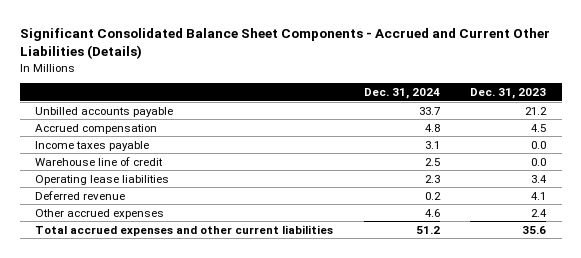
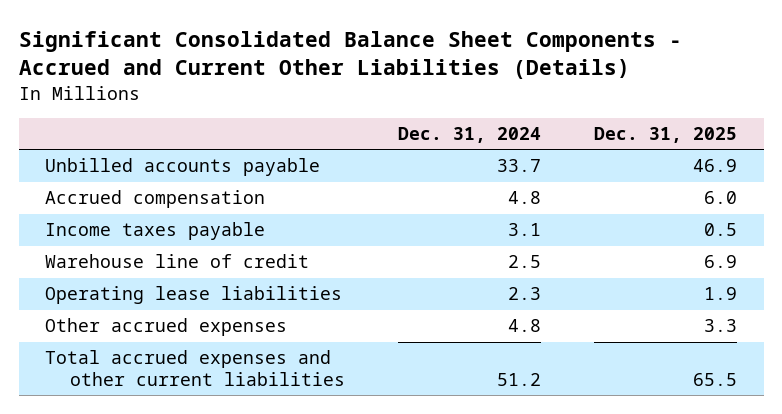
- | Dec. 31, 2024 | Dec. 31, 2023
+ | Dec. 31, 2024 | Dec. 31, 2025
- Deferred revenue | 0.2 | 4.1
- Other accrued expenses | 4.6 | 2.4
+ Other accrued expenses | 4.8 | 3.3

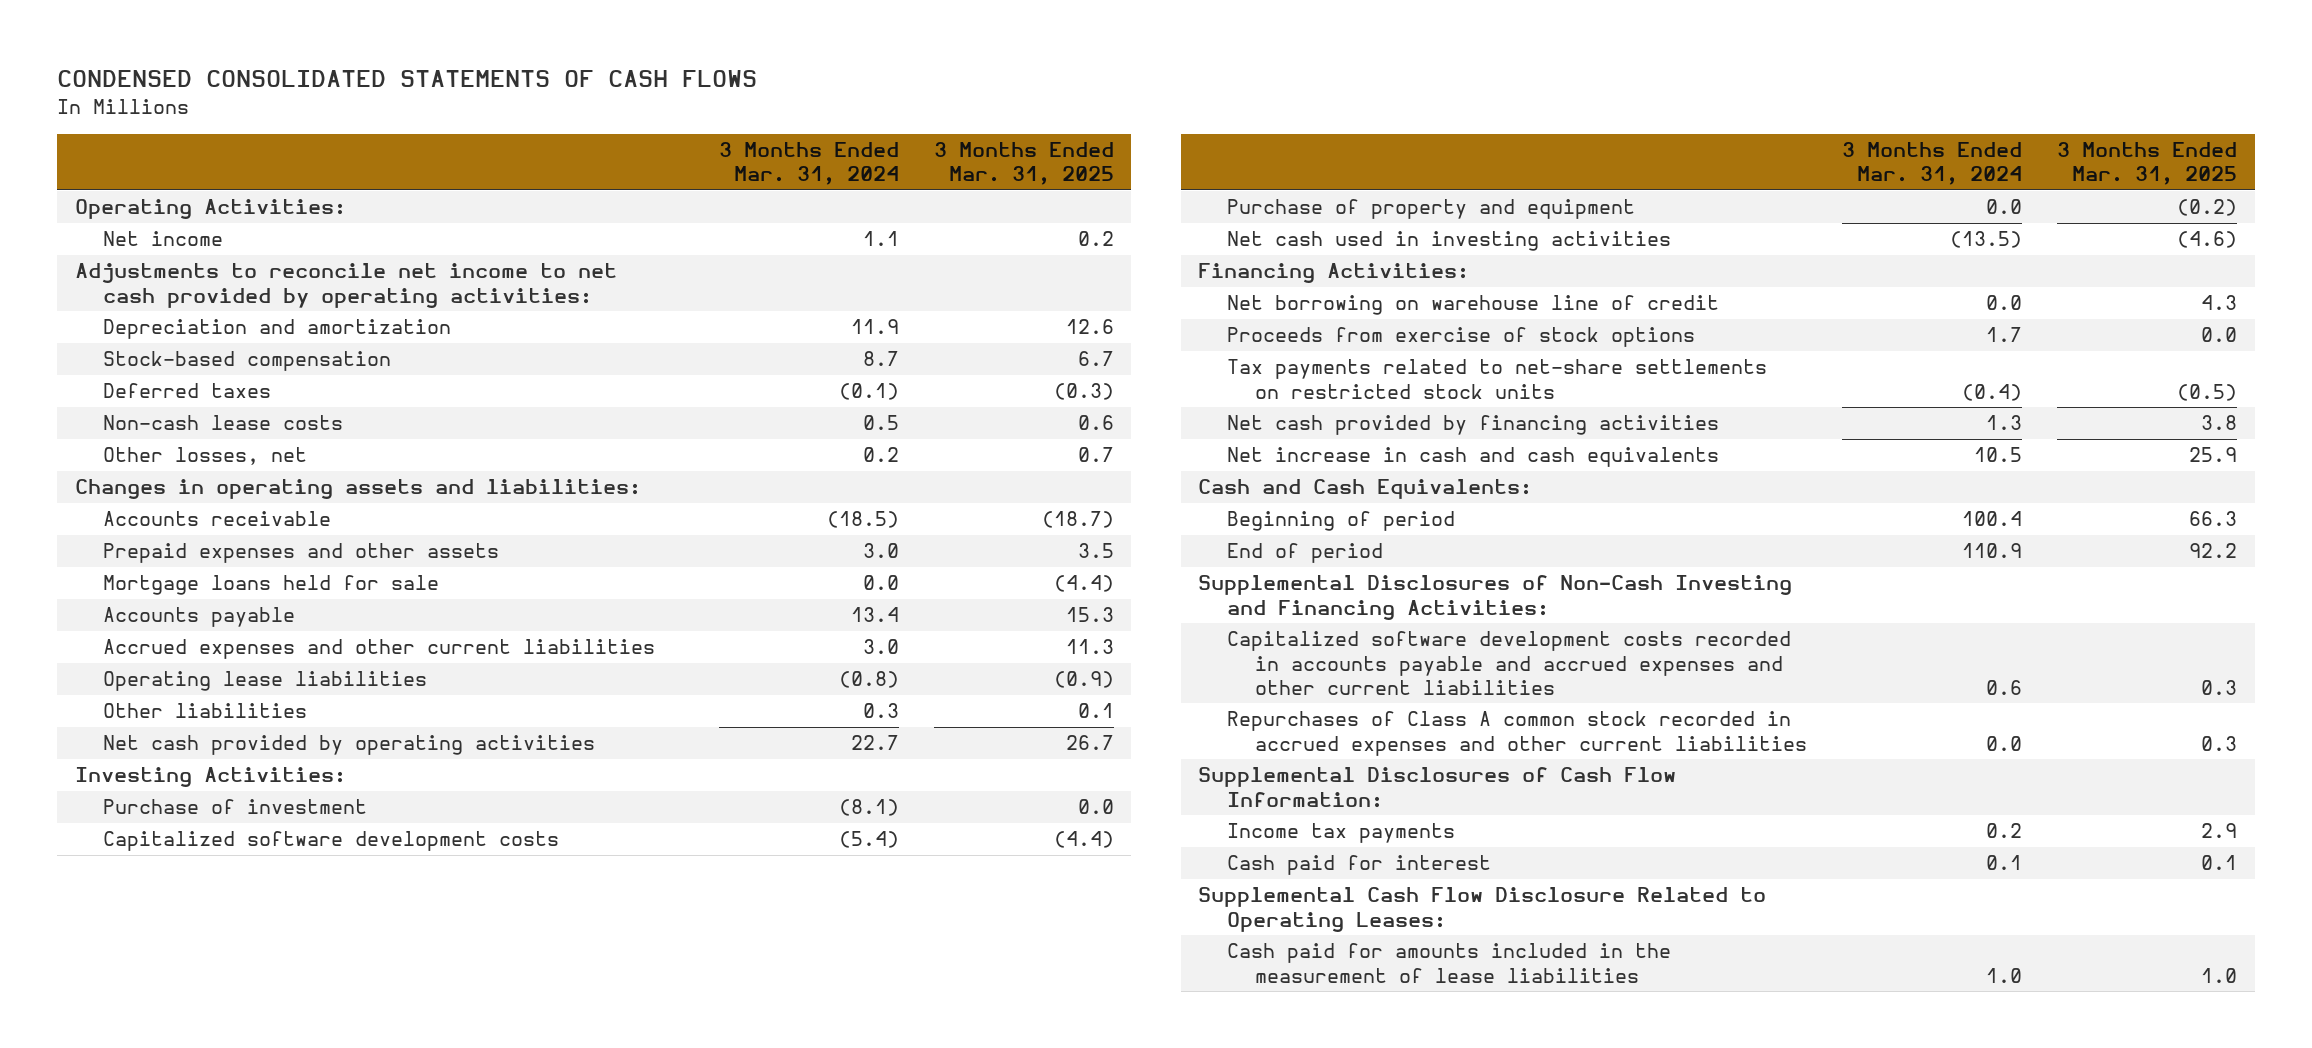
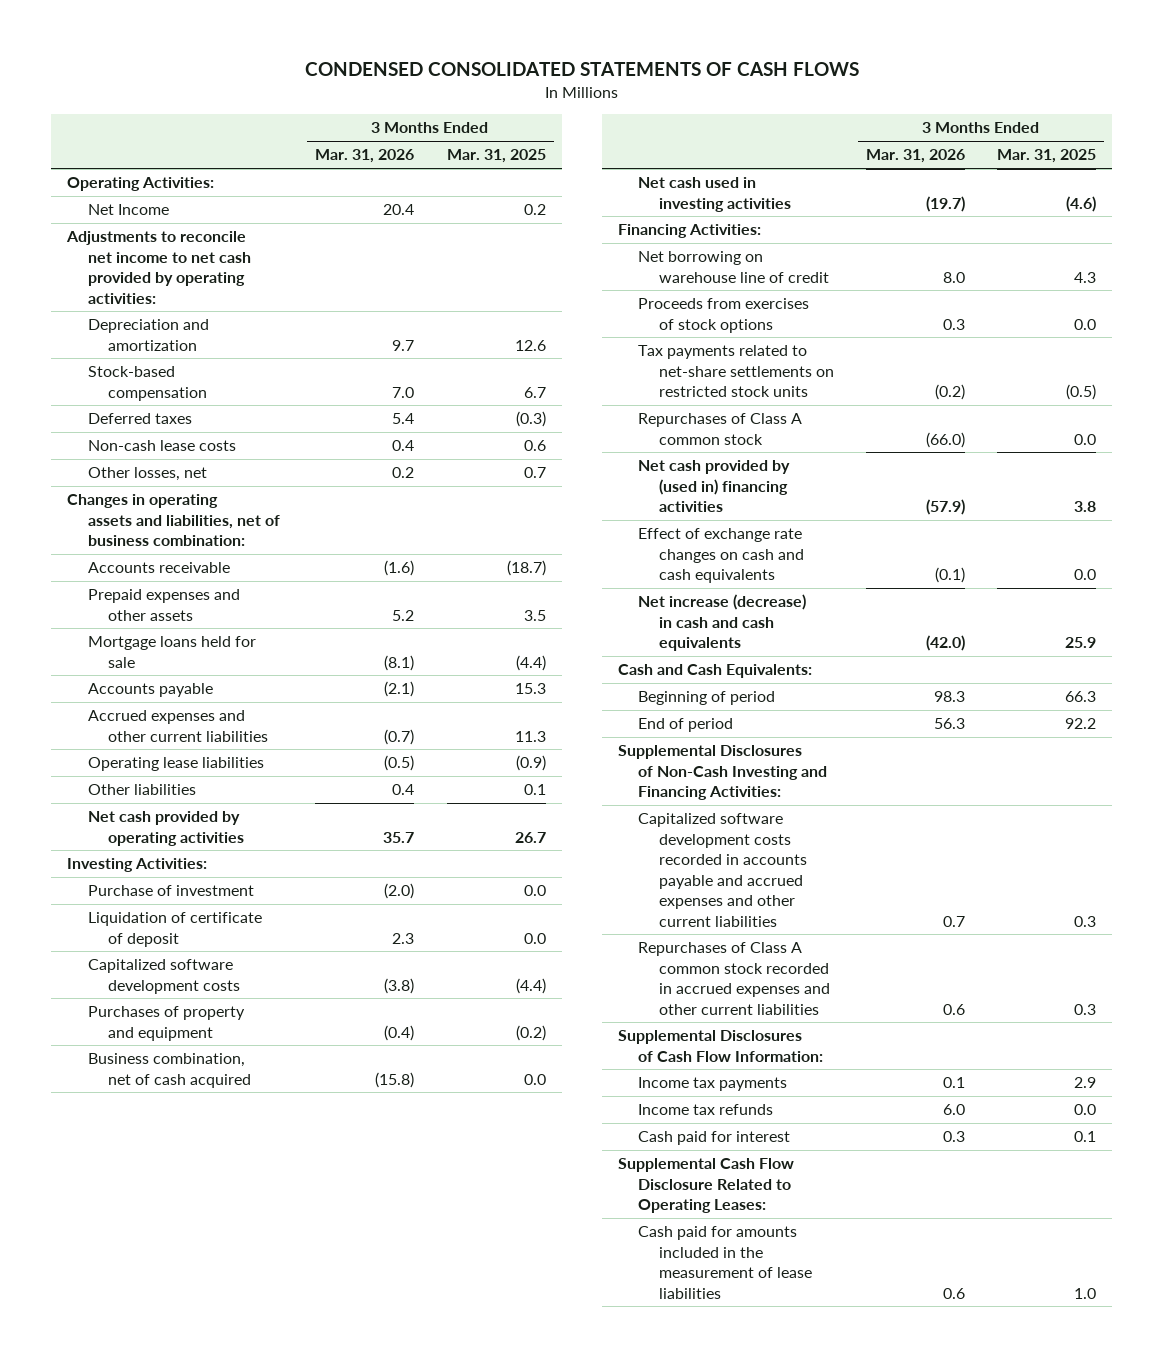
- | 3 Months Ended Mar. 31, 2024 | 3 Months Ended Mar. 31, 2025
+ | 3 Months Ended Mar. 31, 2026 | 3 Months Ended Mar. 31, 2025
- Net income | 1.1 | 0.2
+ Net Income | 20.4 | 0.2
- Changes in operating assets and liabilities:
+ Changes in operating assets and liabilities, net of business combination:
+ Liquidation of certificate of deposit | 2.3 | 0.0
- Purchase of property and equipment | 0.0 | (0.2)
+ Purchases of property and equipment | (0.4) | (0.2)
+ Business combination, net of cash acquired | (15.8) | 0.0
- Proceeds from exercise of stock options | 1.7 | 0.0
+ Proceeds from exercises of stock options | 0.3 | 0.0
- Net cash provided by financing activities | 1.3 | 3.8
- Net increase in cash and cash equivalents | 10.5 | 25.9
+ Repurchases of Class A common stock | (66.0) | 0.0
+ Net cash provided by (used in) financing activities | (57.9) | 3.8
+ Effect of exchange rate changes on cash and cash equivalents | (0.1) | 0.0
+ Net increase (decrease) in cash and cash equivalents | (42.0) | 25.9
+ Income tax refunds | 6.0 | 0.0

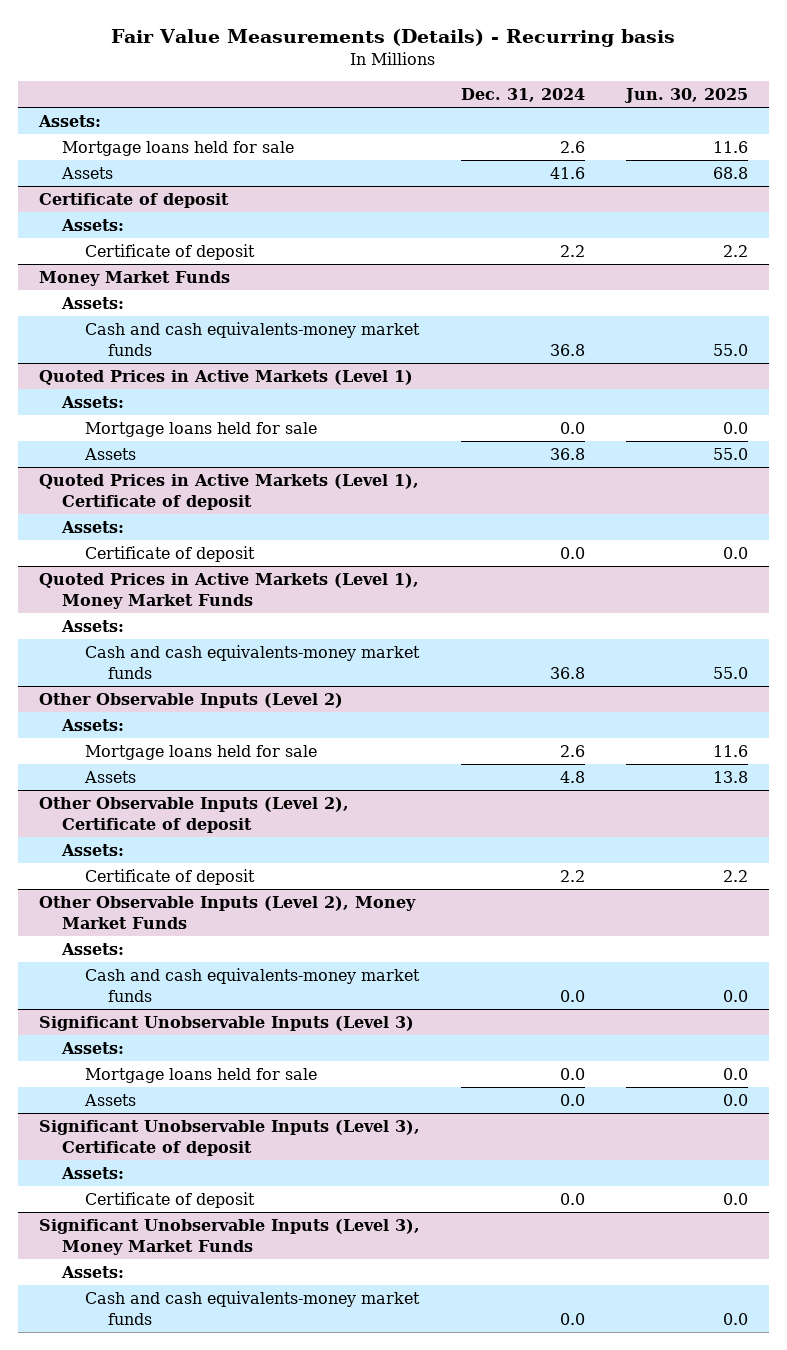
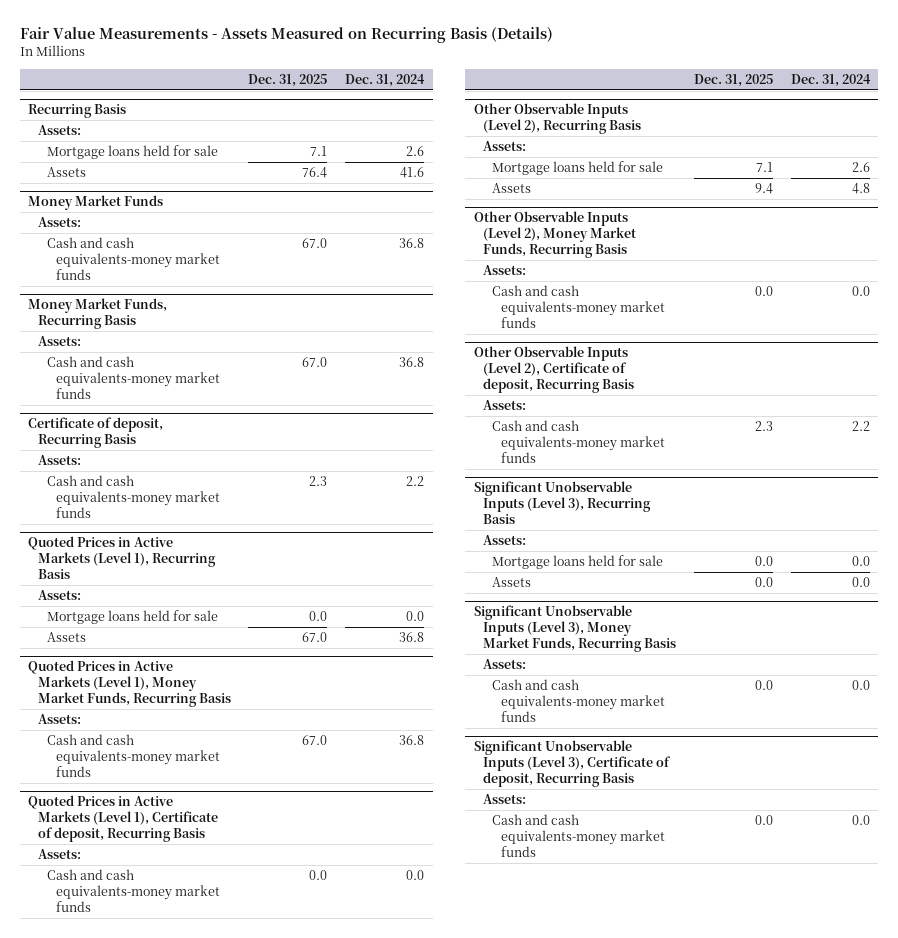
- Fair Value Measurements (Details) - Recurring basis
+ Fair Value Measurements - Assets Measured on Recurring Basis (Details)
- | Dec. 31, 2024 | Jun. 30, 2025
+ | Dec. 31, 2025 | Dec. 31, 2024
+ Recurring Basis
- Certificate of deposit
- Assets:
- Certificate of deposit | 2.2 | 2.2
- Quoted Prices in Active Markets (Level 1)
+ Money Market Funds, Recurring Basis
+ Cash and cash equivalents-money market funds | 67.0 | 36.8
+ Certificate of deposit, Recurring Basis
+ Assets:
+ Cash and cash equivalents-money market funds | 2.3 | 2.2
+ Quoted Prices in Active Markets (Level 1), Recurring Basis
+ Assets:
- Quoted Prices in Active Markets (Level 1), Certificate of deposit
- Assets:
- Certificate of deposit | 0.0 | 0.0
- Quoted Prices in Active Markets (Level 1), Money Market Funds
+ Quoted Prices in Active Markets (Level 1), Money Market Funds, Recurring Basis
- Other Observable Inputs (Level 2)
+ Quoted Prices in Active Markets (Level 1), Certificate of deposit, Recurring Basis
+ Cash and cash equivalents-money market funds | 0.0 | 0.0
+ Other Observable Inputs (Level 2), Recurring Basis
+ Assets:
- Other Observable Inputs (Level 2), Certificate of deposit
- Assets:
- Certificate of deposit | 2.2 | 2.2
- Other Observable Inputs (Level 2), Money Market Funds
+ Other Observable Inputs (Level 2), Money Market Funds, Recurring Basis
- Significant Unobservable Inputs (Level 3)
+ Other Observable Inputs (Level 2), Certificate of deposit, Recurring Basis
+ Cash and cash equivalents-money market funds | 2.3 | 2.2
+ Significant Unobservable Inputs (Level 3), Recurring Basis
+ Assets:
- Significant Unobservable Inputs (Level 3), Certificate of deposit
+ Significant Unobservable Inputs (Level 3), Money Market Funds, Recurring Basis
- Certificate of deposit | 0.0 | 0.0
- Significant Unobservable Inputs (Level 3), Money Market Funds
+ Cash and cash equivalents-money market funds | 0.0 | 0.0
+ Significant Unobservable Inputs (Level 3), Certificate of deposit, Recurring Basis

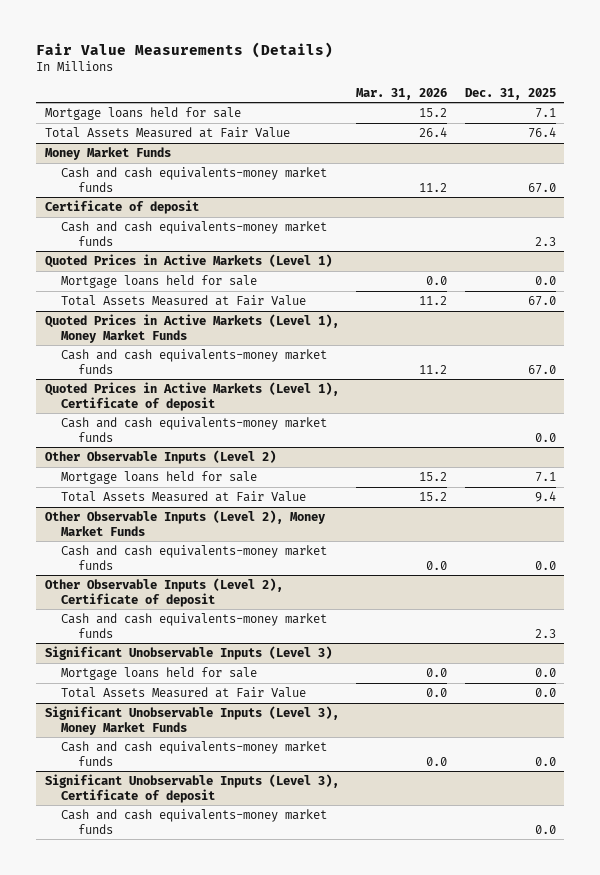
- Fair Value Measurements - Assets Measured on Recurring Basis (Details)
+ Fair Value Measurements (Details)
- | Dec. 31, 2025 | Dec. 31, 2024
+ | Mar. 31, 2026 | Dec. 31, 2025
- Recurring Basis
- Assets:
- Assets | 76.4 | 41.6
+ Total Assets Measured at Fair Value | 26.4 | 76.4
@ Money Market Funds
- Assets:
- Money Market Funds, Recurring Basis
- Assets:
- Cash and cash equivalents-money market funds | 67.0 | 36.8
- Certificate of deposit, Recurring Basis
- Assets:
+ Certificate of deposit
- Quoted Prices in Active Markets (Level 1), Recurring Basis
- Assets:
+ Quoted Prices in Active Markets (Level 1)
- Assets | 67.0 | 36.8
- Quoted Prices in Active Markets (Level 1), Money Market Funds, Recurring Basis
- Assets:
+ Total Assets Measured at Fair Value | 11.2 | 67.0
+ Quoted Prices in Active Markets (Level 1), Money Market Funds
- Quoted Prices in Active Markets (Level 1), Certificate of deposit, Recurring Basis
- Assets:
+ Quoted Prices in Active Markets (Level 1), Certificate of deposit
- Other Observable Inputs (Level 2), Recurring Basis
- Assets:
+ Other Observable Inputs (Level 2)
- Assets | 9.4 | 4.8
- Other Observable Inputs (Level 2), Money Market Funds, Recurring Basis
- Assets:
+ Total Assets Measured at Fair Value | 15.2 | 9.4
+ Other Observable Inputs (Level 2), Money Market Funds
- Other Observable Inputs (Level 2), Certificate of deposit, Recurring Basis
- Assets:
+ Other Observable Inputs (Level 2), Certificate of deposit
- Significant Unobservable Inputs (Level 3), Recurring Basis
- Assets:
+ Significant Unobservable Inputs (Level 3)
- Assets | 0.0 | 0.0
- Significant Unobservable Inputs (Level 3), Money Market Funds, Recurring Basis
- Assets:
+ Total Assets Measured at Fair Value | 0.0 | 0.0
+ Significant Unobservable Inputs (Level 3), Money Market Funds
- Significant Unobservable Inputs (Level 3), Certificate of deposit, Recurring Basis
- Assets:
+ Significant Unobservable Inputs (Level 3), Certificate of deposit

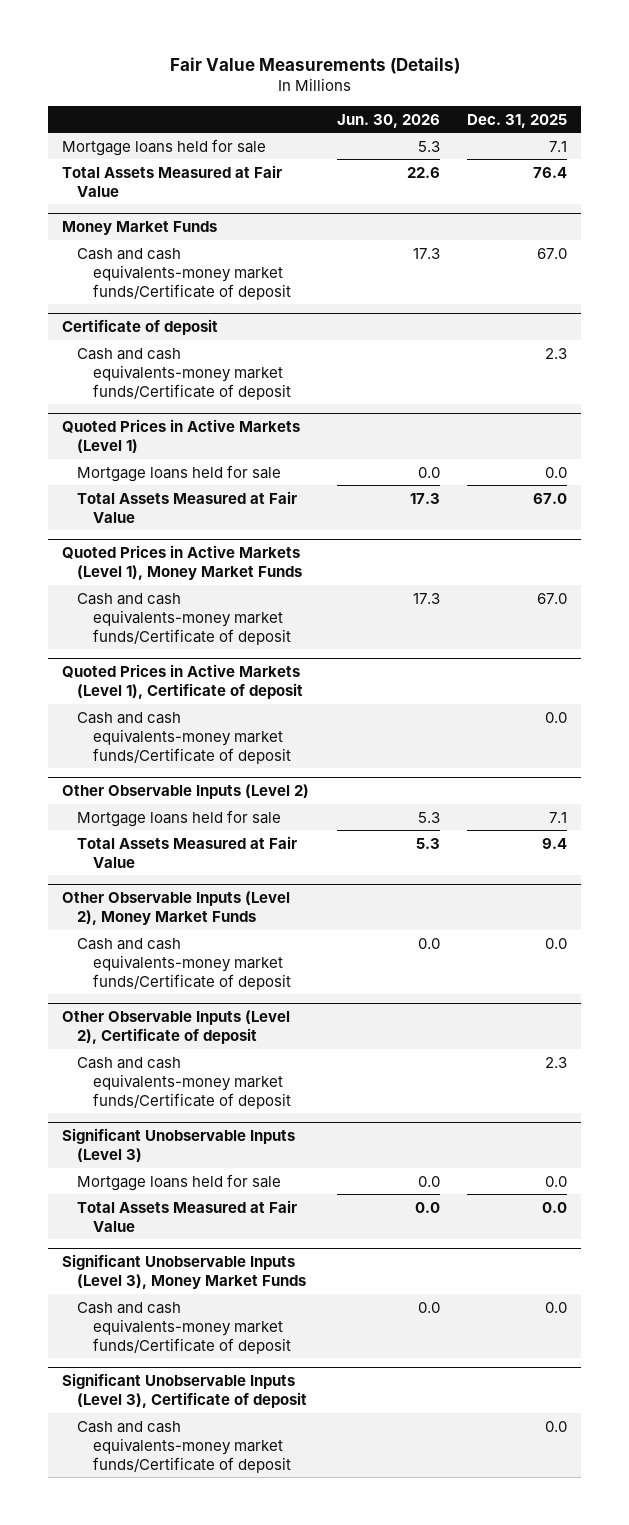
- | Mar. 31, 2026 | Dec. 31, 2025
+ | Jun. 30, 2026 | Dec. 31, 2025
@ Money Market Funds
- Cash and cash equivalents-money market funds | 11.2 | 67.0
+ Cash and cash equivalents-money market funds/Certificate of deposit | 17.3 | 67.0
@ Certificate of deposit
- Cash and cash equivalents-money market funds | | 2.3
+ Cash and cash equivalents-money market funds/Certificate of deposit | | 2.3
@ Quoted Prices in Active Markets (Level 1), Money Market Funds
- Cash and cash equivalents-money market funds | 11.2 | 67.0
+ Cash and cash equivalents-money market funds/Certificate of deposit | 17.3 | 67.0
@ Quoted Prices in Active Markets (Level 1), Certificate of deposit
- Cash and cash equivalents-money market funds | | 0.0
+ Cash and cash equivalents-money market funds/Certificate of deposit | | 0.0
@ Other Observable Inputs (Level 2), Money Market Funds
- Cash and cash equivalents-money market funds | 0.0 | 0.0
+ Cash and cash equivalents-money market funds/Certificate of deposit | 0.0 | 0.0
@ Other Observable Inputs (Level 2), Certificate of deposit
- Cash and cash equivalents-money market funds | | 2.3
+ Cash and cash equivalents-money market funds/Certificate of deposit | | 2.3
@ Significant Unobservable Inputs (Level 3), Money Market Funds
- Cash and cash equivalents-money market funds | 0.0 | 0.0
+ Cash and cash equivalents-money market funds/Certificate of deposit | 0.0 | 0.0
@ Significant Unobservable Inputs (Level 3), Certificate of deposit
- Cash and cash equivalents-money market funds | | 0.0
+ Cash and cash equivalents-money market funds/Certificate of deposit | | 0.0

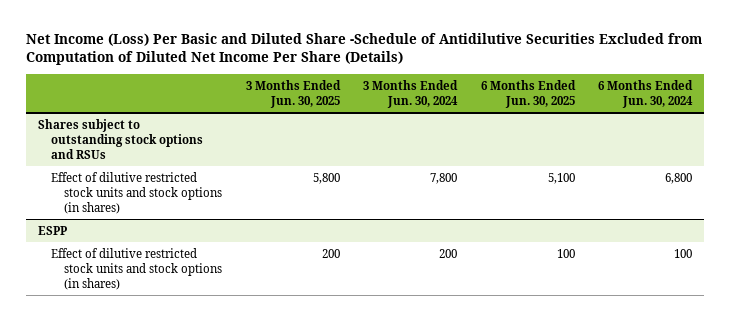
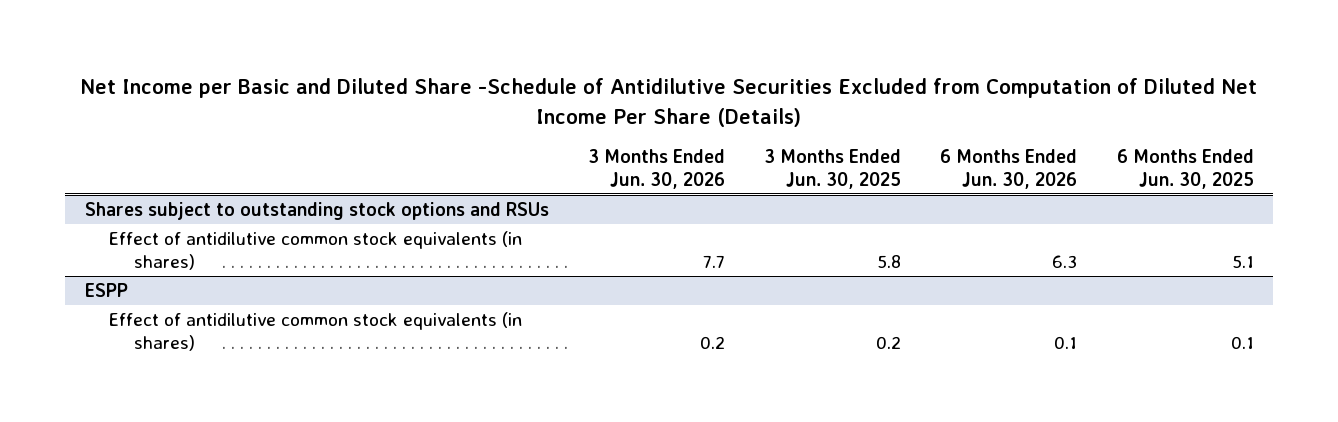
- Net Income (Loss) Per Basic and Diluted Share -Schedule of Antidilutive Securities Excluded from Computation of Diluted Net Income Per Share (Details)
+ Net Income per Basic and Diluted Share -Schedule of Antidilutive Securities Excluded from Computation of Diluted Net Income Per Share (Details)
- | 3 Months Ended Jun. 30, 2025 | 3 Months Ended Jun. 30, 2024 | 6 Months Ended Jun. 30, 2025 | 6 Months Ended Jun. 30, 2024
+ | 3 Months Ended Jun. 30, 2026 | 3 Months Ended Jun. 30, 2025 | 6 Months Ended Jun. 30, 2026 | 6 Months Ended Jun. 30, 2025
@ Shares subject to outstanding stock options and RSUs
- Effect of dilutive restricted stock units and stock options (in shares) | 5,800 | 7,800 | 5,100 | 6,800
+ Effect of antidilutive common stock equivalents (in shares) | 7.7 | 5.8 | 6.3 | 5.1
@ ESPP
- Effect of dilutive restricted stock units and stock options (in shares) | 200 | 200 | 100 | 100
+ Effect of antidilutive common stock equivalents (in shares) | 0.2 | 0.2 | 0.1 | 0.1

